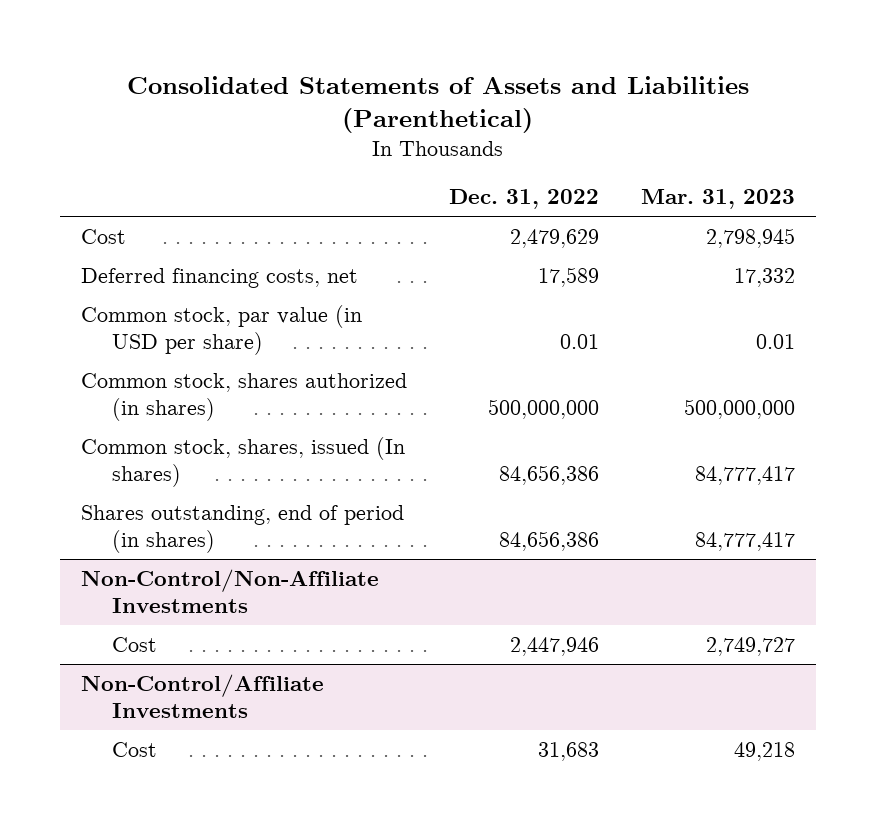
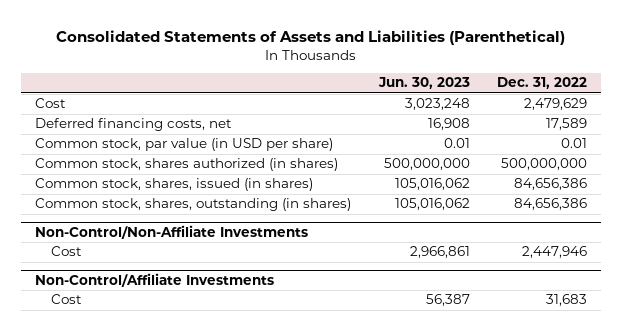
- | Dec. 31, 2022 | Mar. 31, 2023
+ | Jun. 30, 2023 | Dec. 31, 2022
- Common stock, shares, issued (In shares) | 84,656,386 | 84,777,417
- Shares outstanding, end of period (in shares) | 84,656,386 | 84,777,417
+ Common stock, shares, issued (in shares) | 105,016,062 | 84,656,386
+ Common stock, shares, outstanding (in shares) | 105,016,062 | 84,656,386

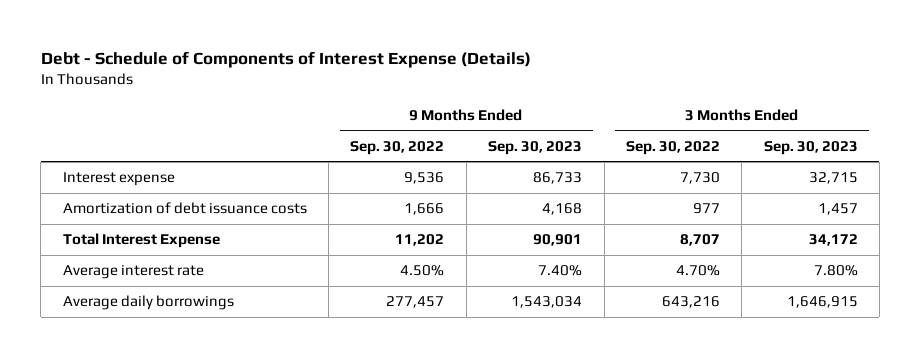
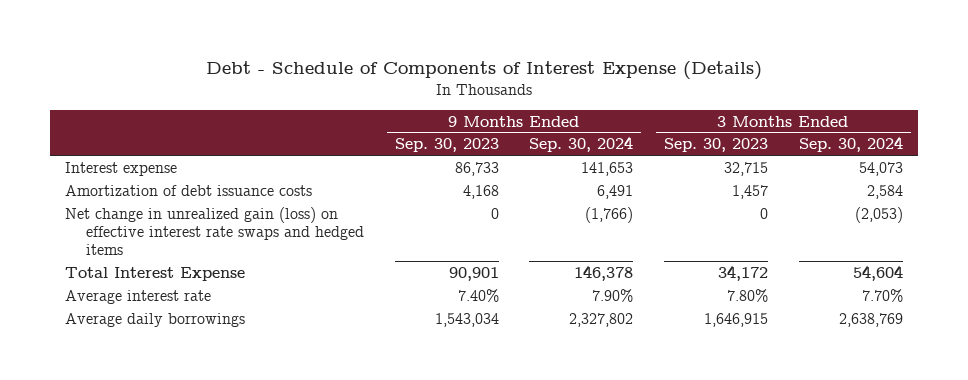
- | 9 Months Ended Sep. 30, 2022 | 9 Months Ended Sep. 30, 2023 | 3 Months Ended Sep. 30, 2022 | 3 Months Ended Sep. 30, 2023
+ | 9 Months Ended Sep. 30, 2023 | 9 Months Ended Sep. 30, 2024 | 3 Months Ended Sep. 30, 2023 | 3 Months Ended Sep. 30, 2024
+ Net change in unrealized gain (loss) on effective interest rate swaps and hedged items | 0 | (1,766) | 0 | (2,053)

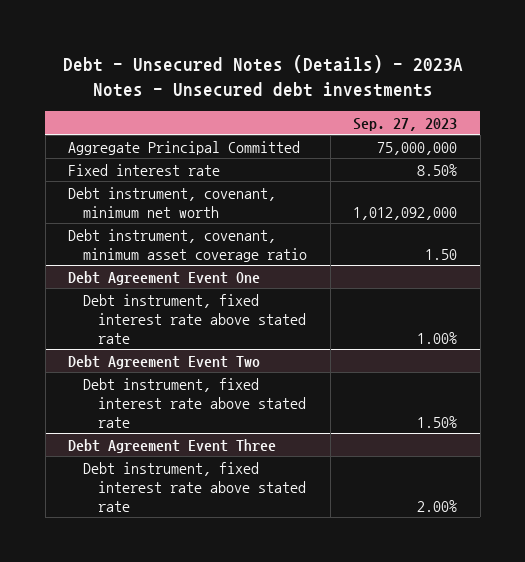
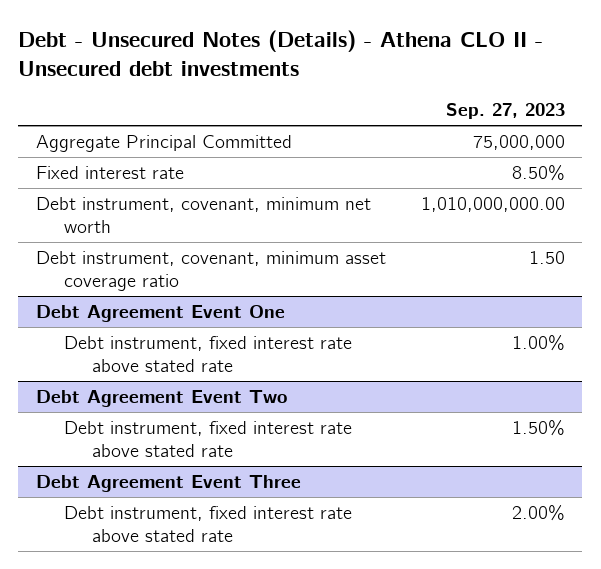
- Debt - Unsecured Notes (Details) - 2023A Notes - Unsecured debt investments
+ Debt - Unsecured Notes (Details) - Athena CLO II - Unsecured debt investments
- Debt instrument, covenant, minimum net worth | 1,012,092,000
+ Debt instrument, covenant, minimum net worth | 1,010,000,000.00

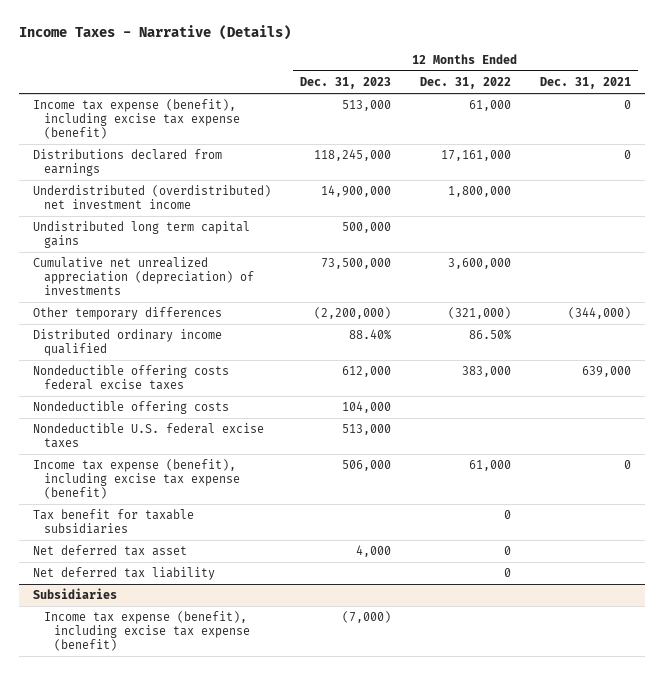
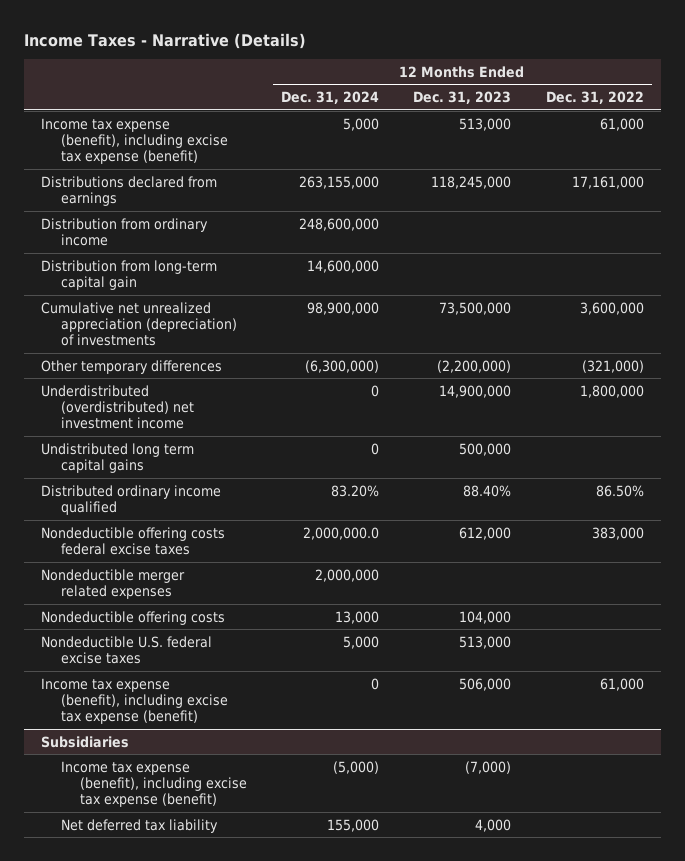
- | 12 Months Ended Dec. 31, 2023 | 12 Months Ended Dec. 31, 2022 | 12 Months Ended Dec. 31, 2021
+ | 12 Months Ended Dec. 31, 2024 | 12 Months Ended Dec. 31, 2023 | 12 Months Ended Dec. 31, 2022
+ Distribution from ordinary income | 248,600,000 | |
+ Distribution from long-term capital gain | 14,600,000 | |
moved down: Underdistributed (overdistributed) net investment income | 0 | 14,900,000 | 1,800,000
moved down: Undistributed long term capital gains | 0 | 500,000 |
+ Nondeductible merger related expenses | 2,000,000 | |
- Tax benefit for taxable subsidiaries | | 0 |
- Net deferred tax asset | 4,000 | 0 |
- Net deferred tax liability | | 0 |
@ Subsidiaries
+ Net deferred tax liability | 155,000 | 4,000 |

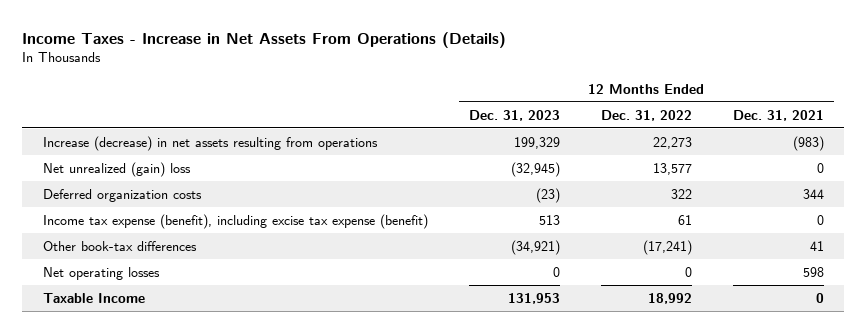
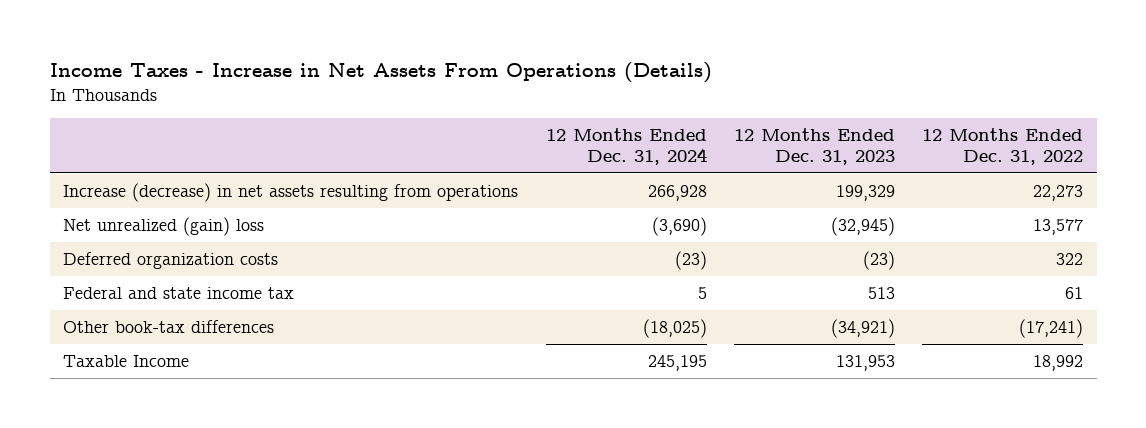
- | 12 Months Ended Dec. 31, 2023 | 12 Months Ended Dec. 31, 2022 | 12 Months Ended Dec. 31, 2021
+ | 12 Months Ended Dec. 31, 2024 | 12 Months Ended Dec. 31, 2023 | 12 Months Ended Dec. 31, 2022
- Income tax expense (benefit), including excise tax expense (benefit) | 513 | 61 | 0
+ Federal and state income tax | 5 | 513 | 61
- Net operating losses | 0 | 0 | 598

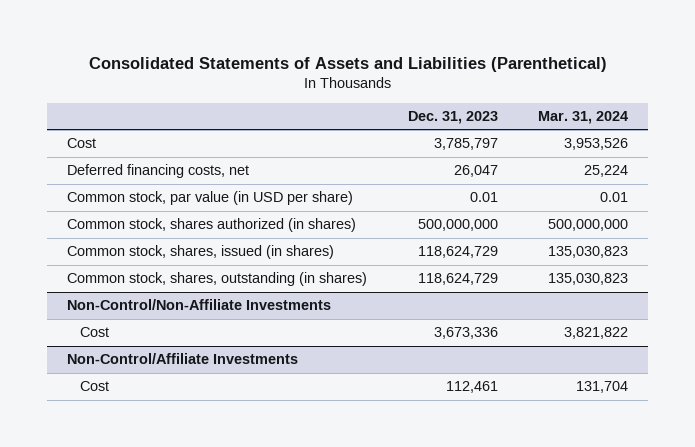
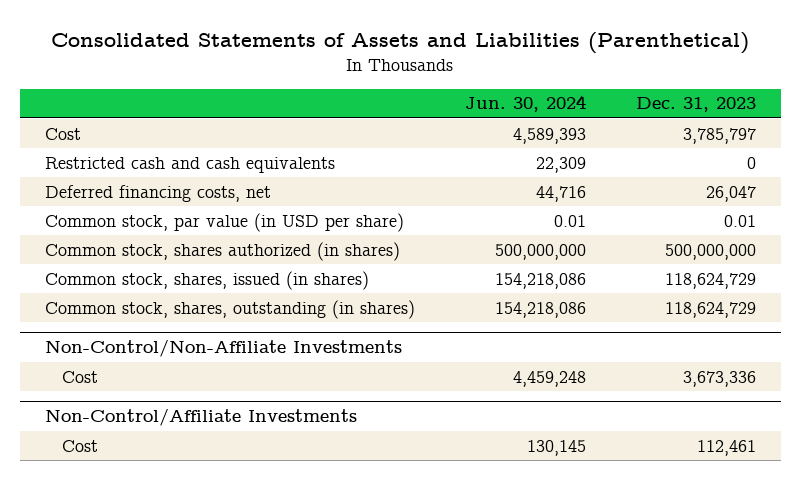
- | Dec. 31, 2023 | Mar. 31, 2024
+ | Jun. 30, 2024 | Dec. 31, 2023
+ Restricted cash and cash equivalents | 22,309 | 0

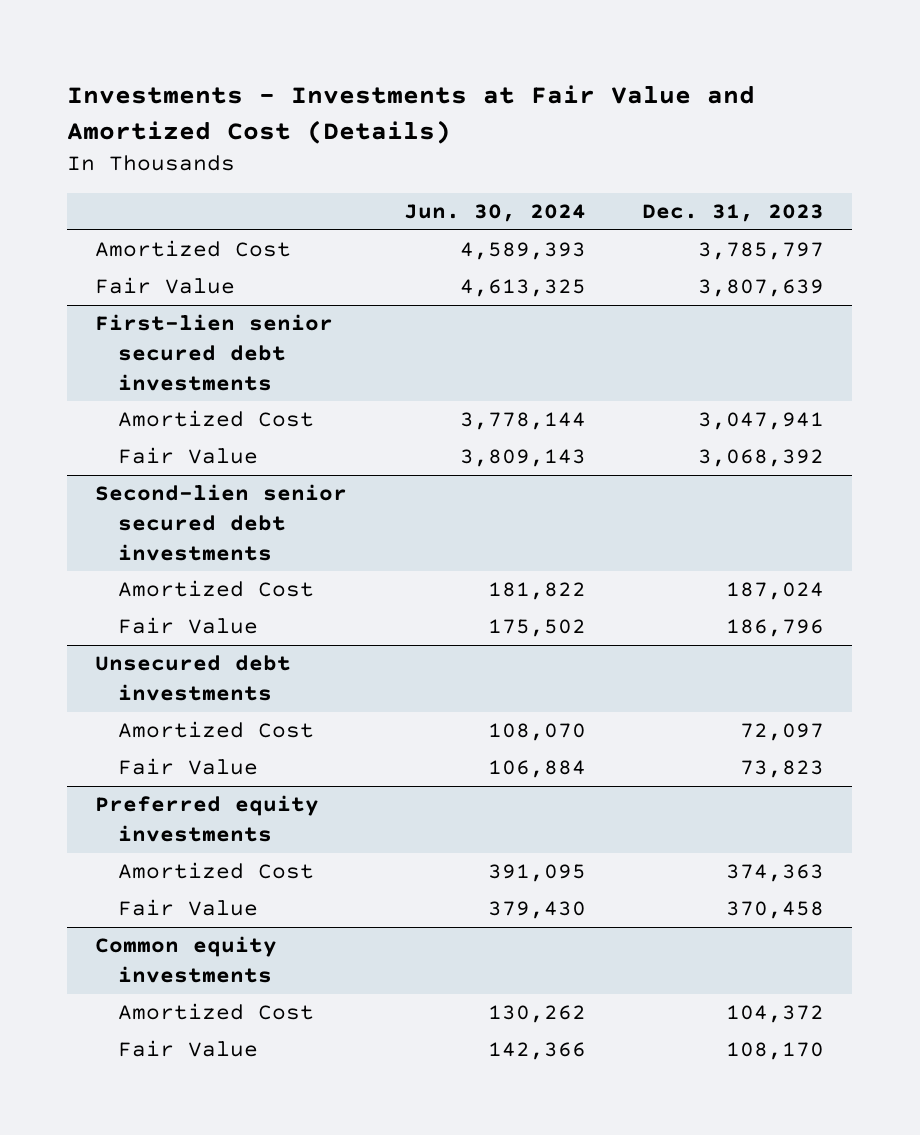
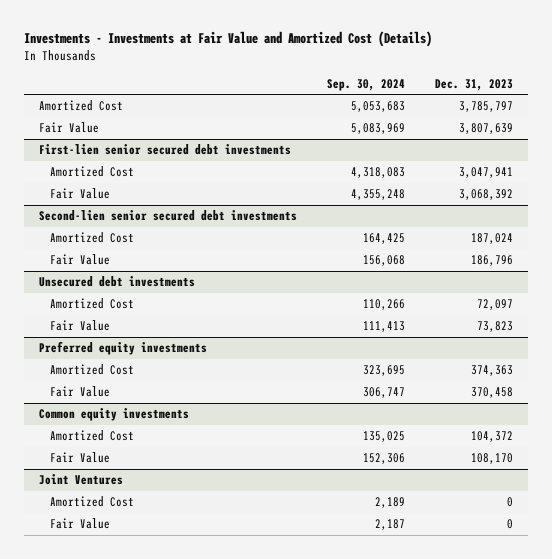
- | Jun. 30, 2024 | Dec. 31, 2023
+ | Sep. 30, 2024 | Dec. 31, 2023
+ Joint Ventures
+ Amortized Cost | 2,189 | 0
+ Fair Value | 2,187 | 0

